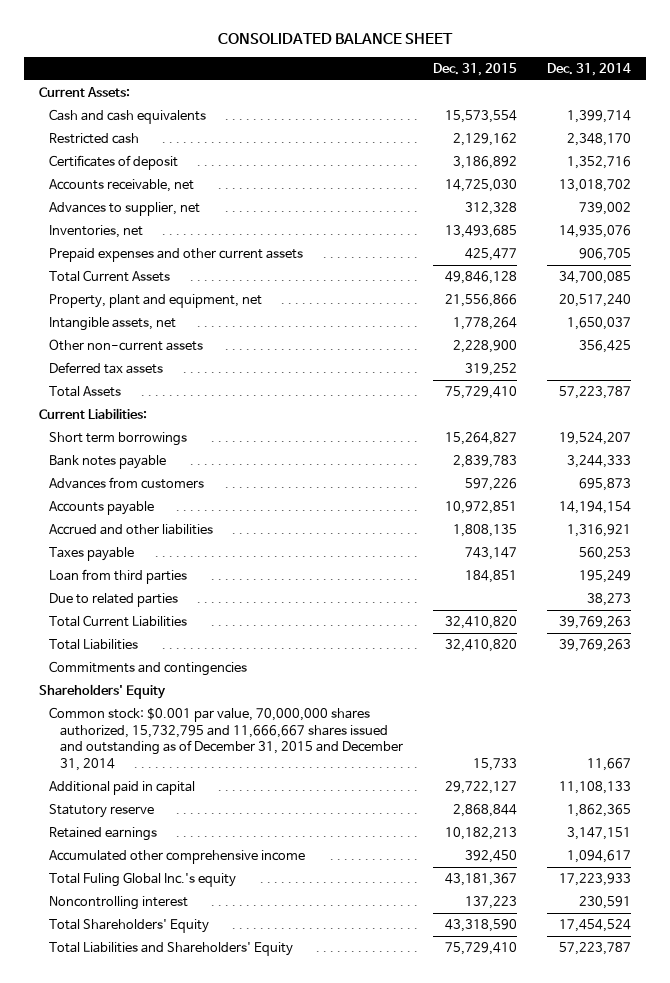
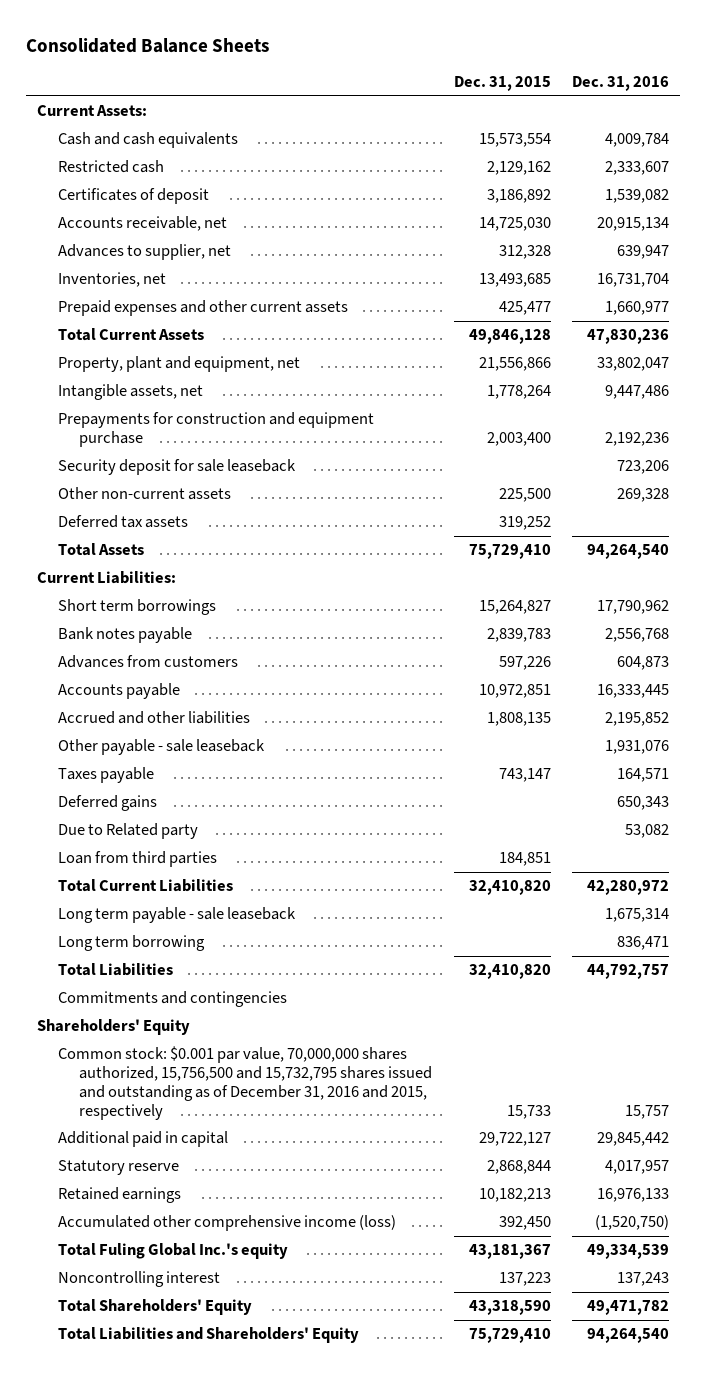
- CONSOLIDATED BALANCE SHEET
+ Consolidated Balance Sheets
- | Dec. 31, 2015 | Dec. 31, 2014
+ | Dec. 31, 2015 | Dec. 31, 2016
- Other non-current assets | 2,228,900 | 356,425
+ Prepayments for construction and equipment purchase | 2,003,400 | 2,192,236
+ Security deposit for sale leaseback | | 723,206
+ Other non-current assets | 225,500 | 269,328
+ Other payable - sale leaseback | | 1,931,076
+ Deferred gains | | 650,343
+ Due to Related party | | 53,082
- Due to related parties | | 38,273
+ Long term payable - sale leaseback | | 1,675,314
+ Long term borrowing | | 836,471
- Common stock: $0.001 par value, 70,000,000 shares authorized, 15,732,795 and 11,666,667 shares issued and outstanding as of December 31, 2015 and December 31, 2014 | 15,733 | 11,667
+ Common stock: $0.001 par value, 70,000,000 shares authorized, 15,756,500 and 15,732,795 shares issued and outstanding as of December 31, 2016 and 2015, respectively | 15,733 | 15,757
- Accumulated other comprehensive income | 392,450 | 1,094,617
+ Accumulated other comprehensive income (loss) | 392,450 | (1,520,750)

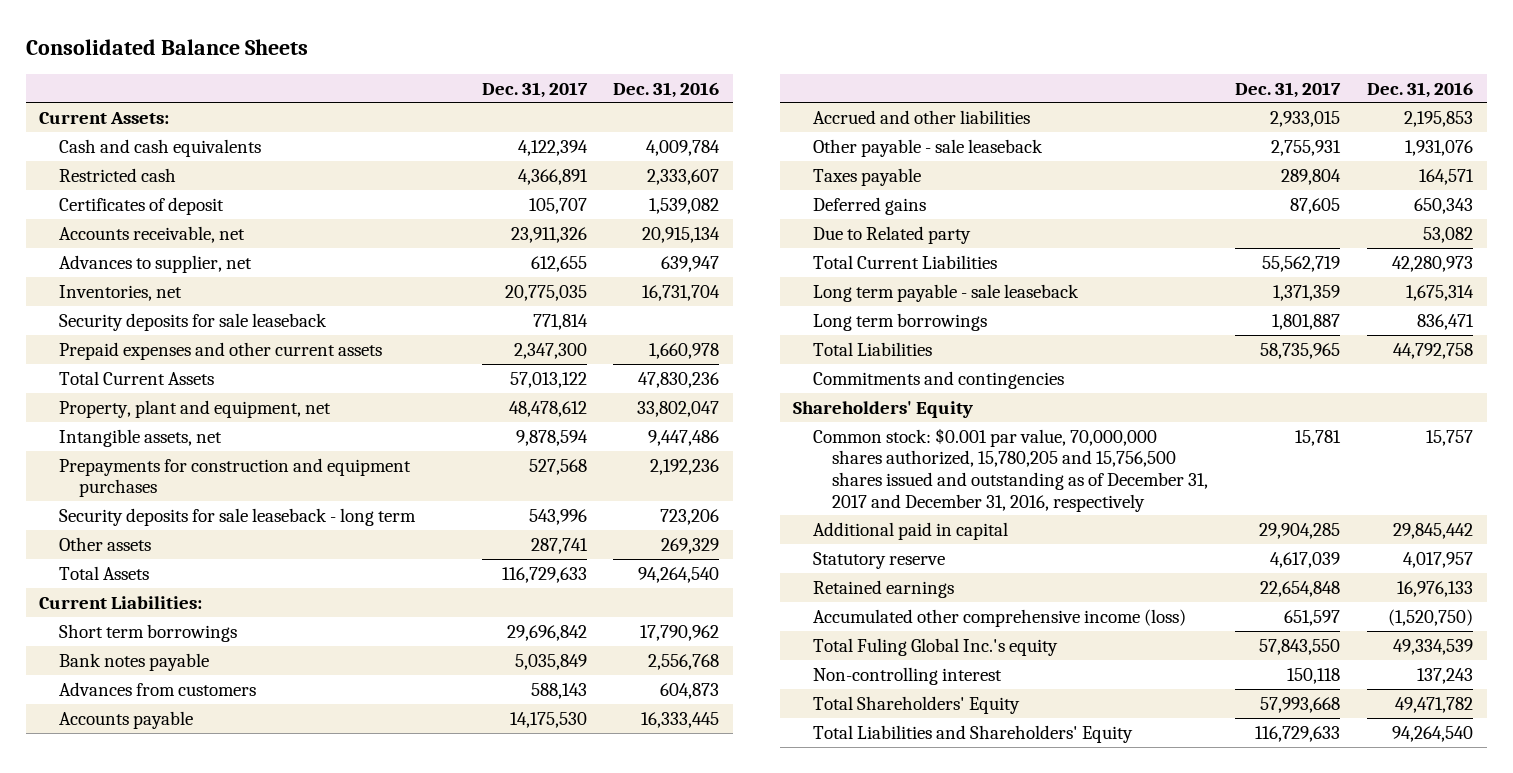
- | Dec. 31, 2015 | Dec. 31, 2016
+ | Dec. 31, 2017 | Dec. 31, 2016
- Prepaid expenses and other current assets | 425,477 | 1,660,977
+ Security deposits for sale leaseback | 771,814 |
+ Prepaid expenses and other current assets | 2,347,300 | 1,660,978
- Prepayments for construction and equipment purchase | 2,003,400 | 2,192,236
- Security deposit for sale leaseback | | 723,206
- Other non-current assets | 225,500 | 269,328
- Deferred tax assets | 319,252 |
+ Prepayments for construction and equipment purchases | 527,568 | 2,192,236
+ Security deposits for sale leaseback - long term | 543,996 | 723,206
+ Other assets | 287,741 | 269,329
- Accrued and other liabilities | 1,808,135 | 2,195,852
+ Accrued and other liabilities | 2,933,015 | 2,195,853
- Loan from third parties | 184,851 |
- Total Current Liabilities | 32,410,820 | 42,280,972
+ Total Current Liabilities | 55,562,719 | 42,280,973
- Long term borrowing | | 836,471
- Total Liabilities | 32,410,820 | 44,792,757
+ Long term borrowings | 1,801,887 | 836,471
+ Total Liabilities | 58,735,965 | 44,792,758
- Common stock: $0.001 par value, 70,000,000 shares authorized, 15,756,500 and 15,732,795 shares issued and outstanding as of December 31, 2016 and 2015, respectively | 15,733 | 15,757
+ Common stock: $0.001 par value, 70,000,000 shares authorized, 15,780,205 and 15,756,500 shares issued and outstanding as of December 31, 2017 and December 31, 2016, respectively | 15,781 | 15,757
- Noncontrolling interest | 137,223 | 137,243
+ Non-controlling interest | 150,118 | 137,243

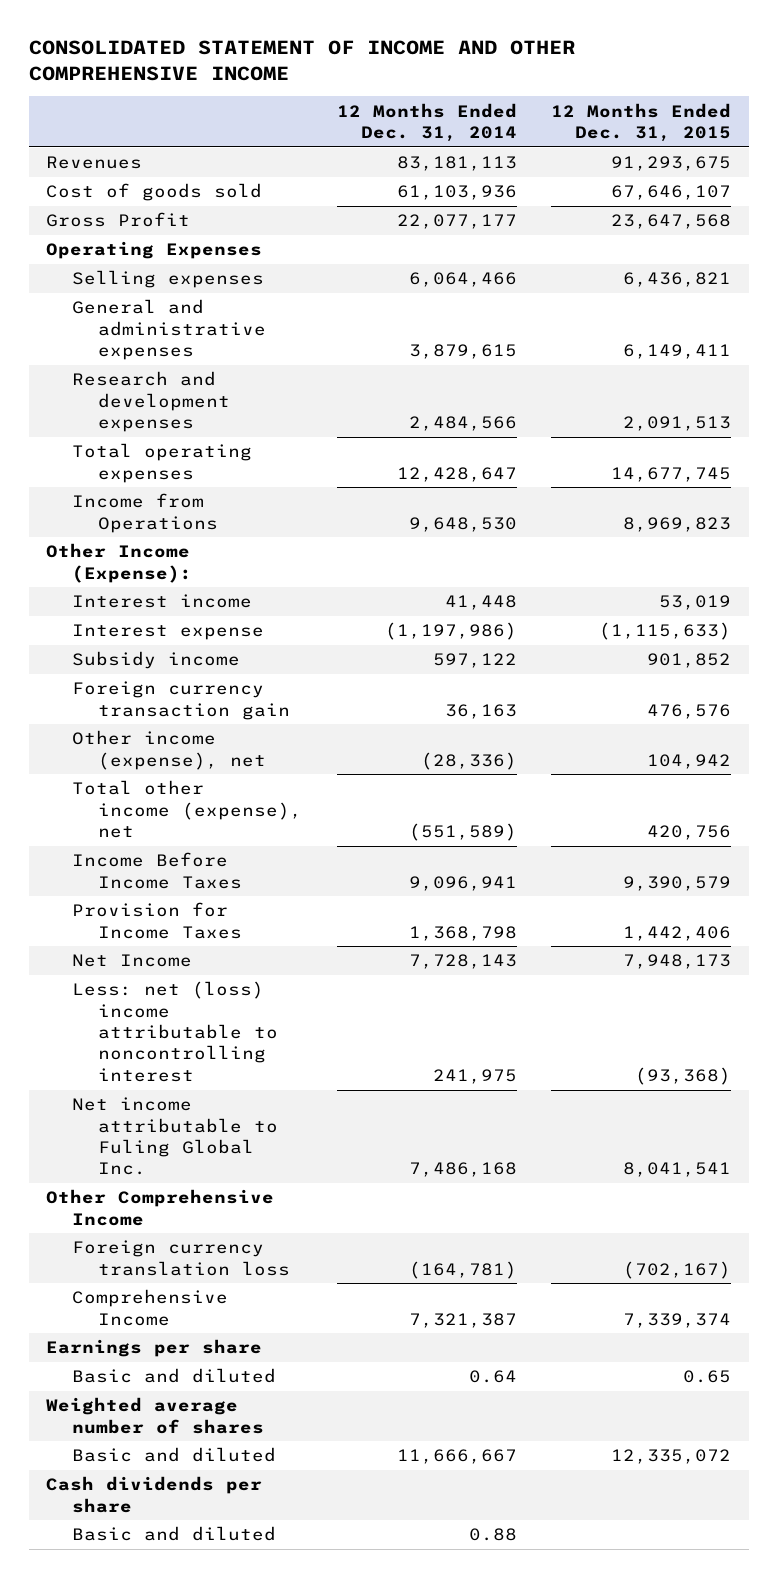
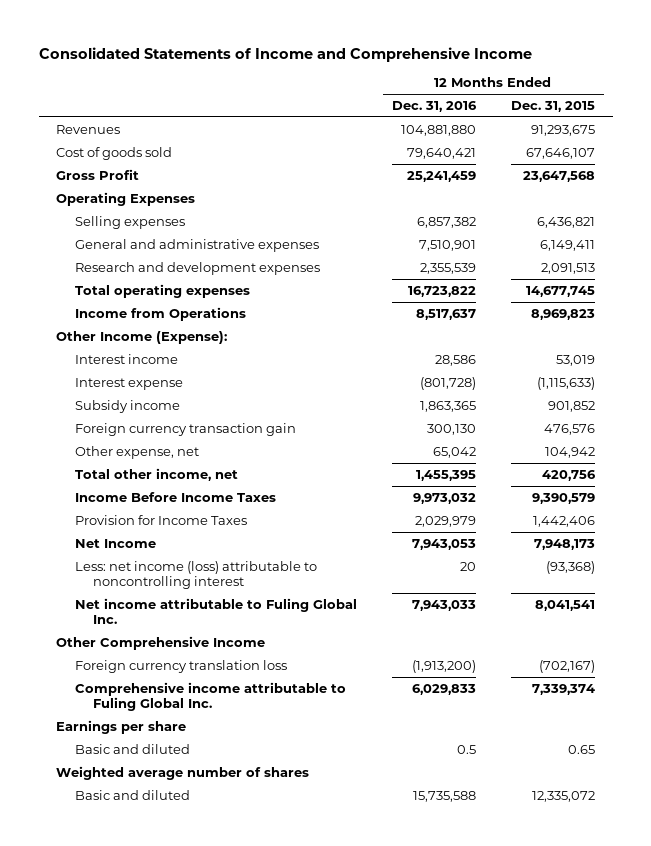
- CONSOLIDATED STATEMENT OF INCOME AND OTHER COMPREHENSIVE INCOME
+ Consolidated Statements of Income and Comprehensive Income
- | 12 Months Ended Dec. 31, 2014 | 12 Months Ended Dec. 31, 2015
+ | 12 Months Ended Dec. 31, 2016 | 12 Months Ended Dec. 31, 2015
- Other income (expense), net | (28,336) | 104,942
- Total other income (expense), net | (551,589) | 420,756
+ Other expense, net | 65,042 | 104,942
+ Total other income, net | 1,455,395 | 420,756
- Less: net (loss) income attributable to noncontrolling interest | 241,975 | (93,368)
+ Less: net income (loss) attributable to noncontrolling interest | 20 | (93,368)
- Comprehensive Income | 7,321,387 | 7,339,374
+ Comprehensive income attributable to Fuling Global Inc. | 6,029,833 | 7,339,374
- Cash dividends per share
- Basic and diluted | 0.88 |

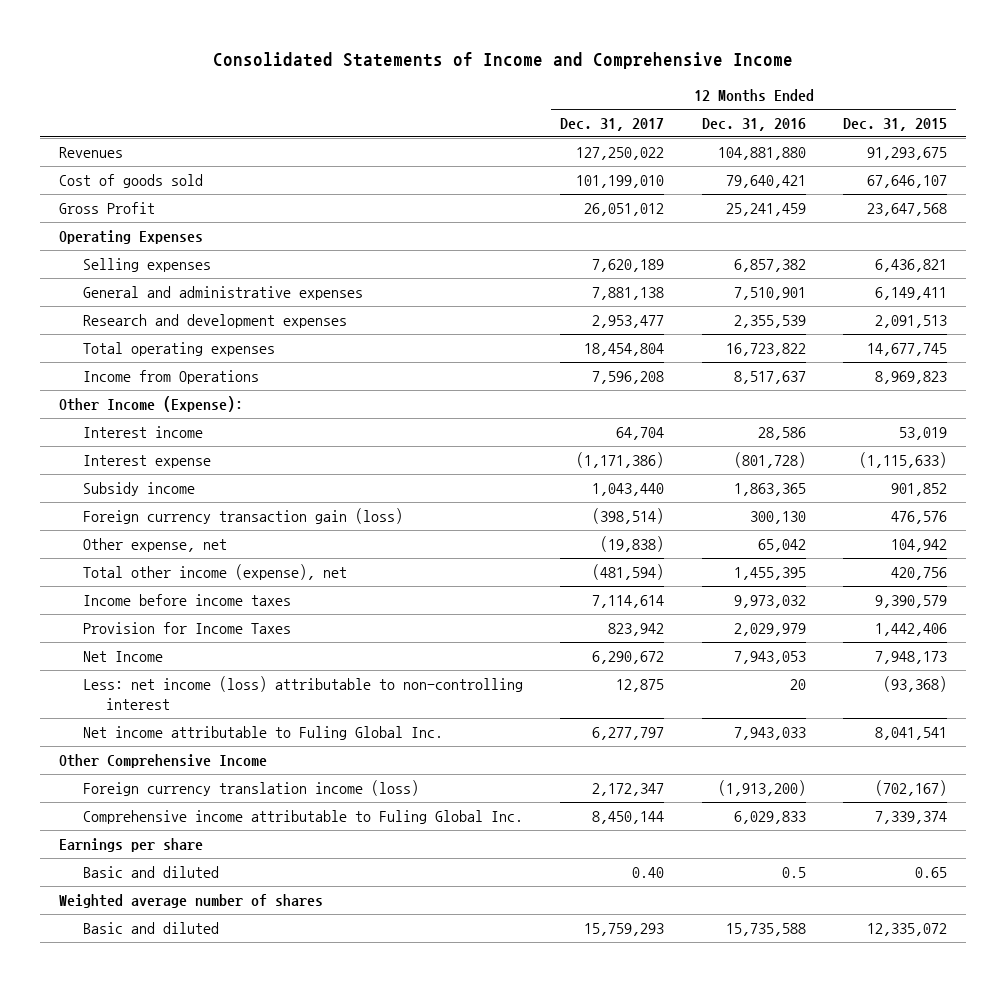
- | 12 Months Ended Dec. 31, 2016 | 12 Months Ended Dec. 31, 2015
+ | 12 Months Ended Dec. 31, 2017 | 12 Months Ended Dec. 31, 2016 | 12 Months Ended Dec. 31, 2015
- Foreign currency transaction gain | 300,130 | 476,576
+ Foreign currency transaction gain (loss) | (398,514) | 300,130 | 476,576
- Total other income, net | 1,455,395 | 420,756
- Income Before Income Taxes | 9,973,032 | 9,390,579
+ Total other income (expense), net | (481,594) | 1,455,395 | 420,756
+ Income before income taxes | 7,114,614 | 9,973,032 | 9,390,579
- Less: net income (loss) attributable to noncontrolling interest | 20 | (93,368)
+ Less: net income (loss) attributable to non-controlling interest | 12,875 | 20 | (93,368)
- Foreign currency translation loss | (1,913,200) | (702,167)
+ Foreign currency translation income (loss) | 2,172,347 | (1,913,200) | (702,167)

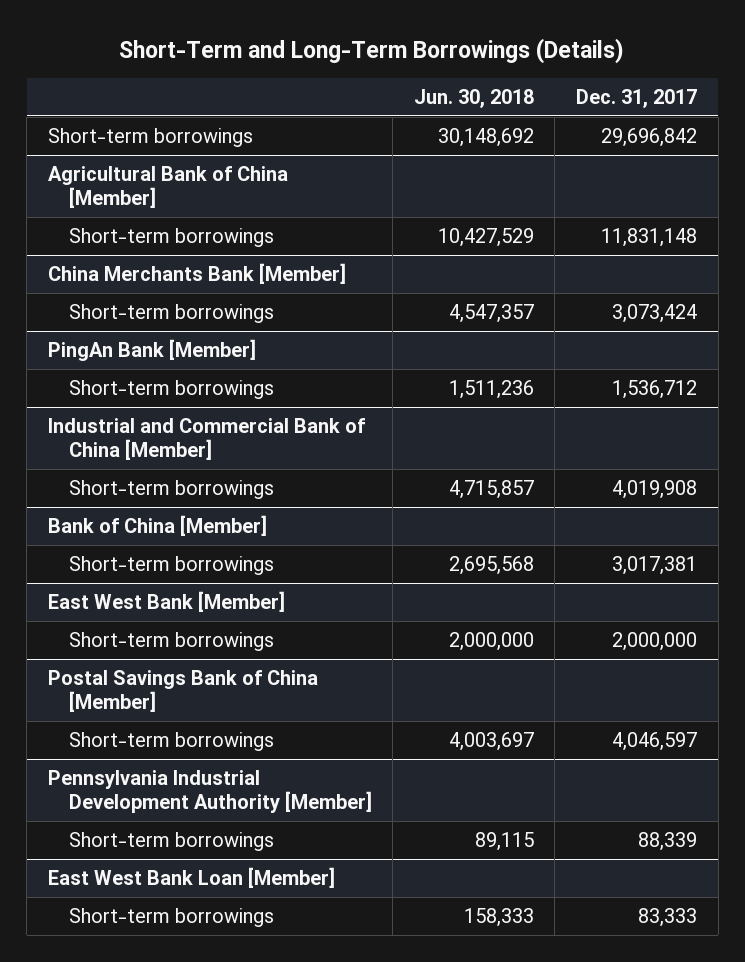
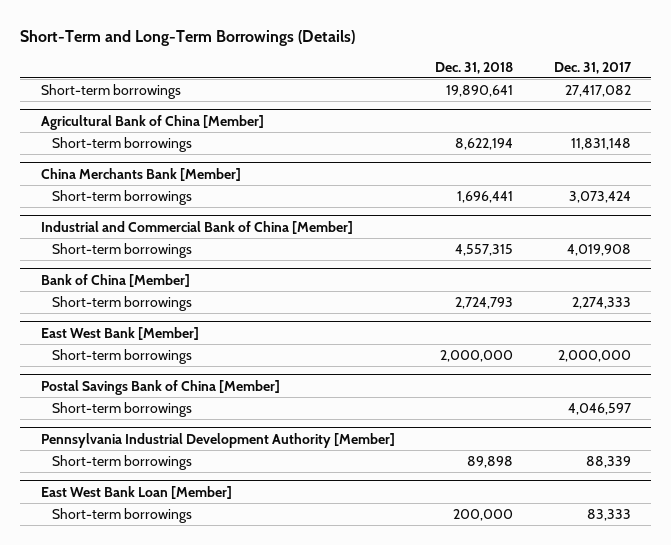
- | Jun. 30, 2018 | Dec. 31, 2017
+ | Dec. 31, 2018 | Dec. 31, 2017
- Short-term borrowings | 30,148,692 | 29,696,842
+ Short-term borrowings | 19,890,641 | 27,417,082
- PingAn Bank [Member]
- Short-term borrowings | 1,511,236 | 1,536,712
@ Bank of China [Member]
- Short-term borrowings | 2,695,568 | 3,017,381
+ Short-term borrowings | 2,724,793 | 2,274,333

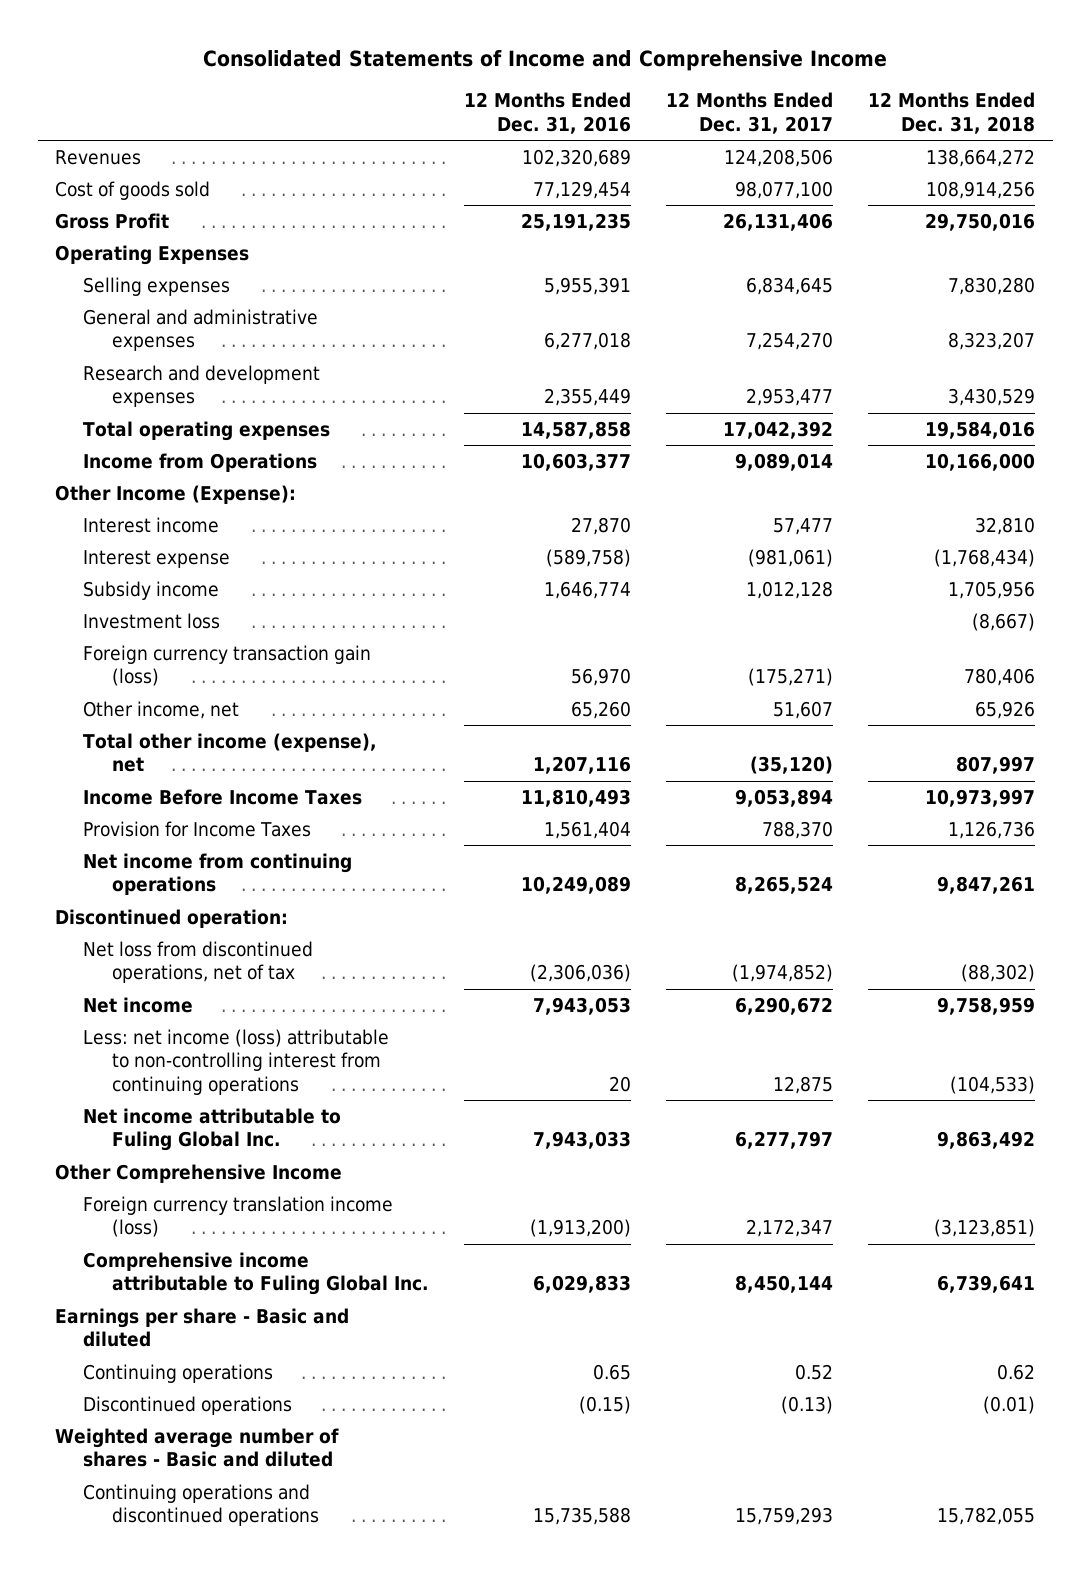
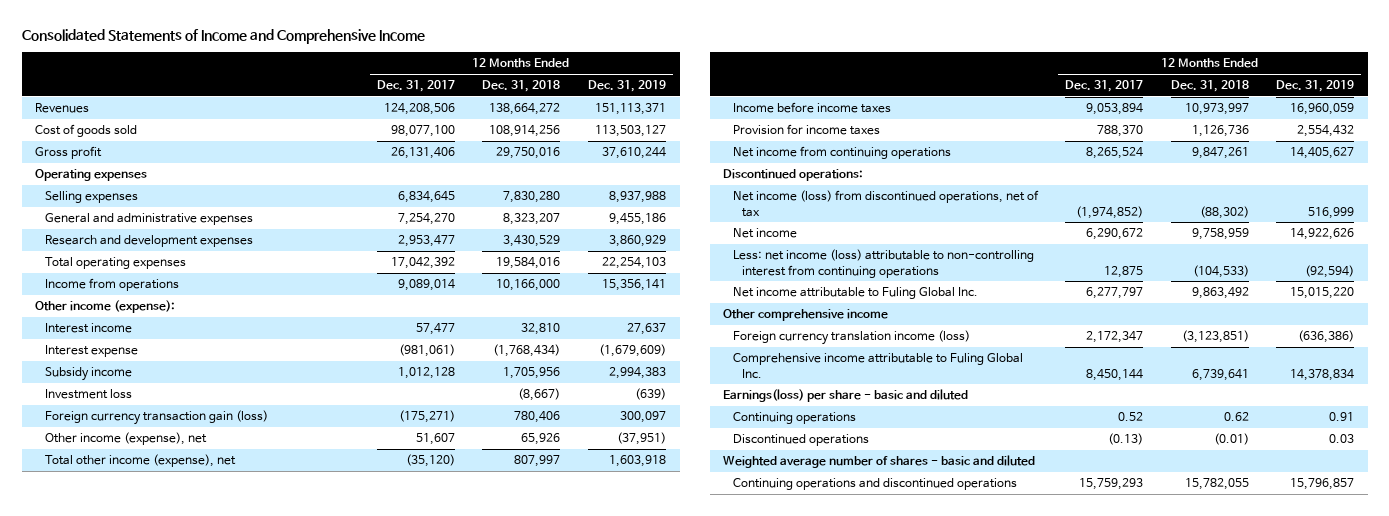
- | 12 Months Ended Dec. 31, 2016 | 12 Months Ended Dec. 31, 2017 | 12 Months Ended Dec. 31, 2018
+ | 12 Months Ended Dec. 31, 2017 | 12 Months Ended Dec. 31, 2018 | 12 Months Ended Dec. 31, 2019
- Gross Profit | 25,191,235 | 26,131,406 | 29,750,016
- Operating Expenses
+ Gross profit | 26,131,406 | 29,750,016 | 37,610,244
+ Operating expenses
- Income from Operations | 10,603,377 | 9,089,014 | 10,166,000
- Other Income (Expense):
+ Income from operations | 9,089,014 | 10,166,000 | 15,356,141
+ Other income (expense):
- Other income, net | 65,260 | 51,607 | 65,926
+ Other income (expense), net | 51,607 | 65,926 | (37,951)
- Income Before Income Taxes | 11,810,493 | 9,053,894 | 10,973,997
- Provision for Income Taxes | 1,561,404 | 788,370 | 1,126,736
+ Income before income taxes | 9,053,894 | 10,973,997 | 16,960,059
+ Provision for income taxes | 788,370 | 1,126,736 | 2,554,432
- Discontinued operation:
- Net loss from discontinued operations, net of tax | (2,306,036) | (1,974,852) | (88,302)
+ Discontinued operations:
+ Net income (loss) from discontinued operations, net of tax | (1,974,852) | (88,302) | 516,999
- Other Comprehensive Income
+ Other comprehensive income
- Earnings per share - Basic and diluted
+ Earnings(loss) per share - basic and diluted
- Weighted average number of shares - Basic and diluted
+ Weighted average number of shares - basic and diluted

